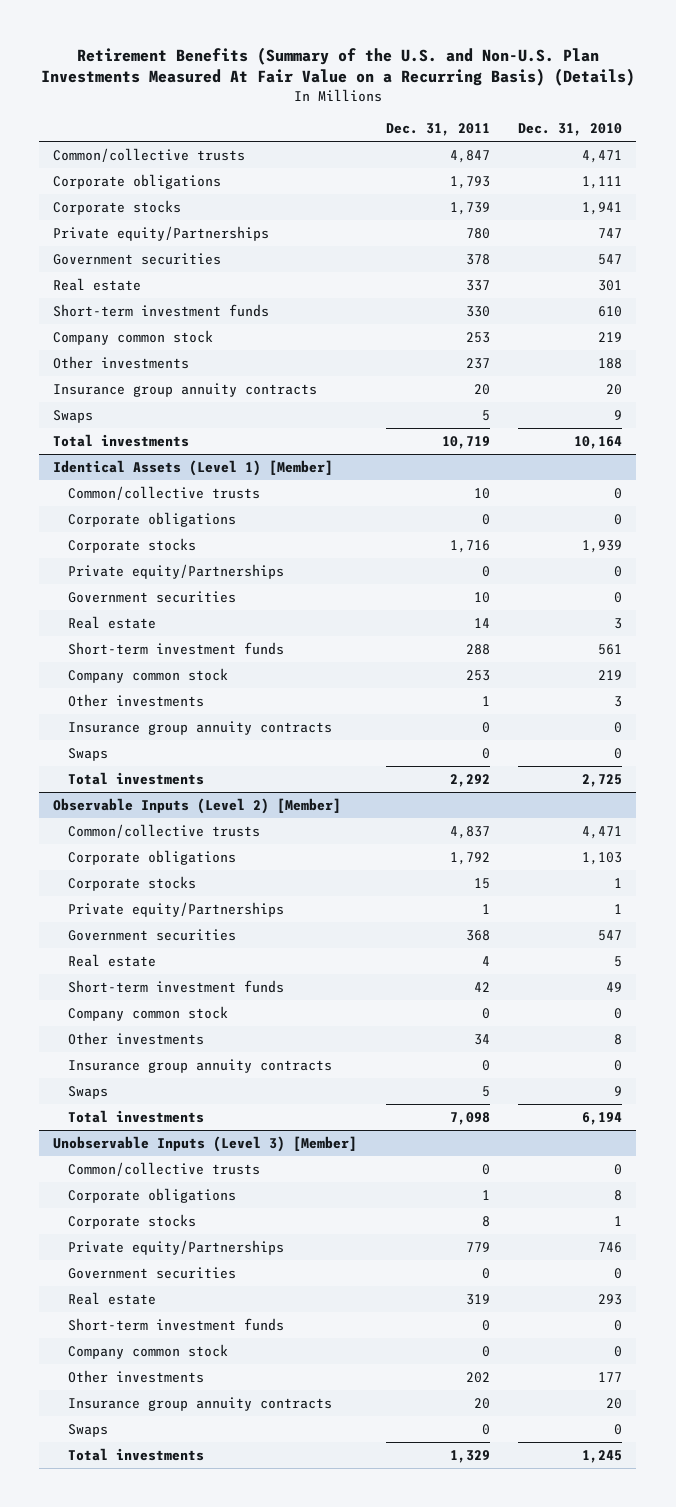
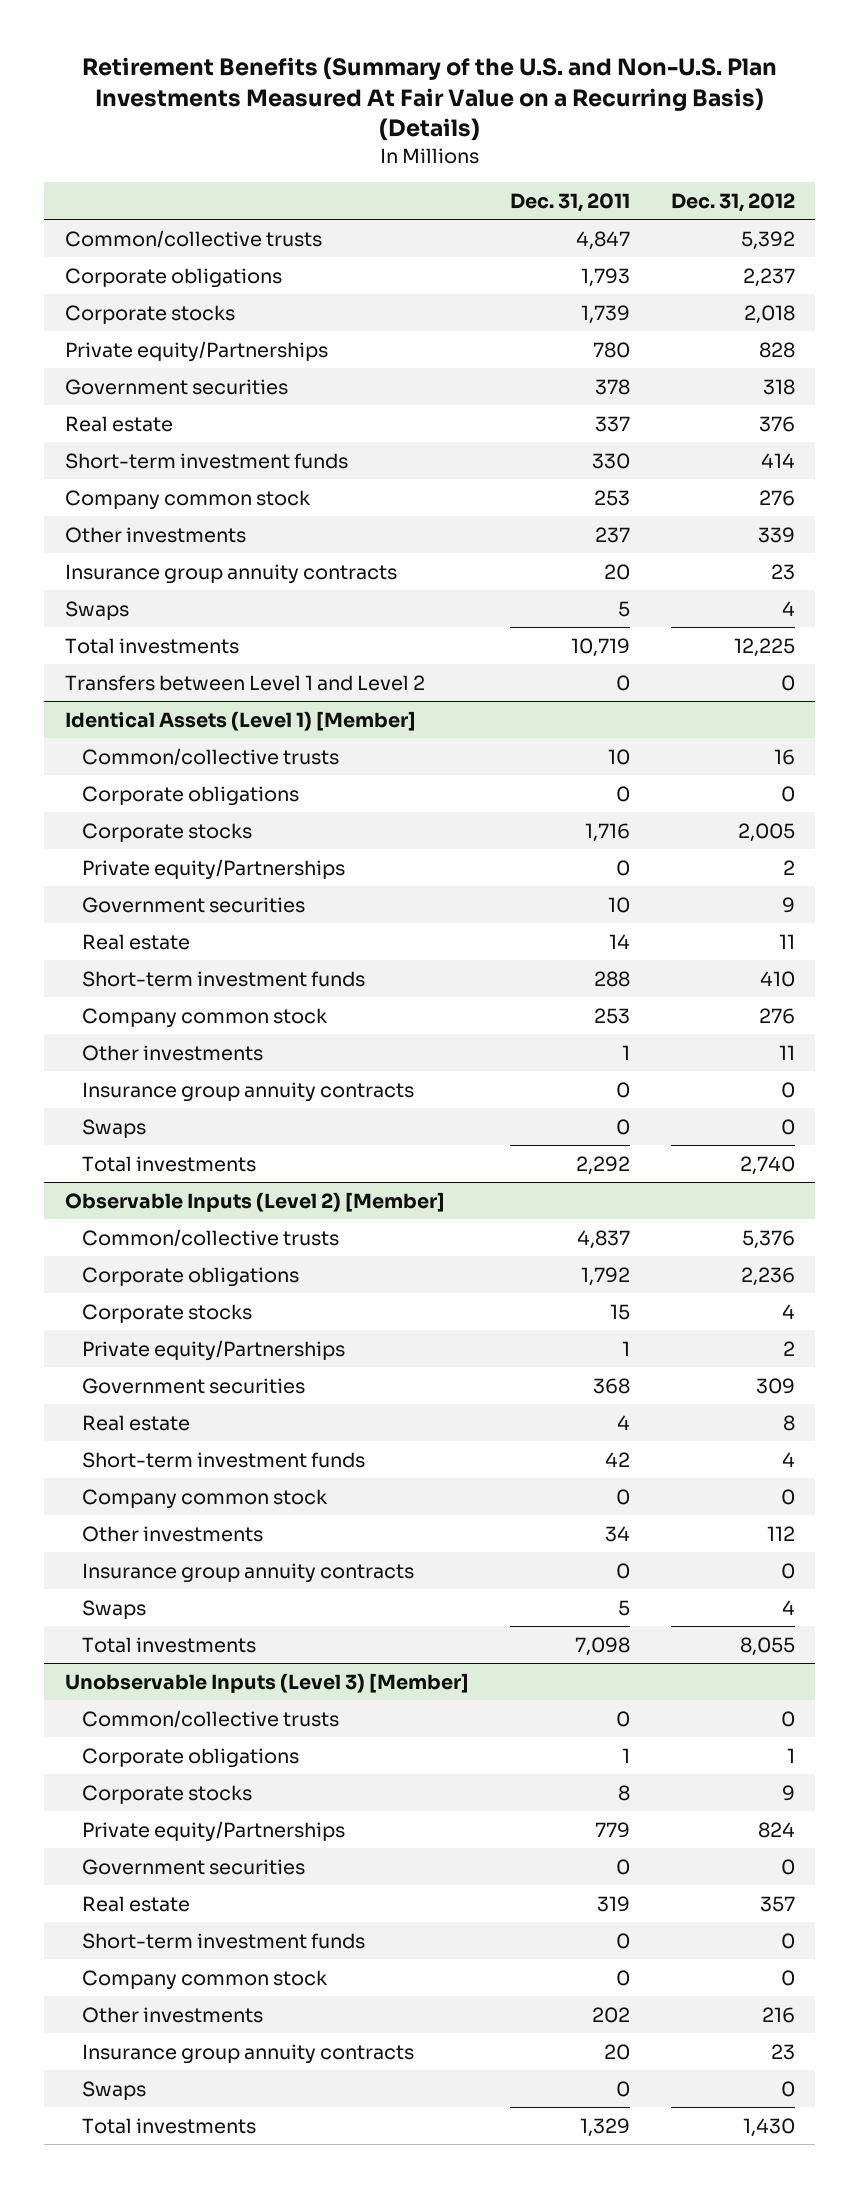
- | Dec. 31, 2011 | Dec. 31, 2010
+ | Dec. 31, 2011 | Dec. 31, 2012
+ Transfers between Level 1 and Level 2 | 0 | 0

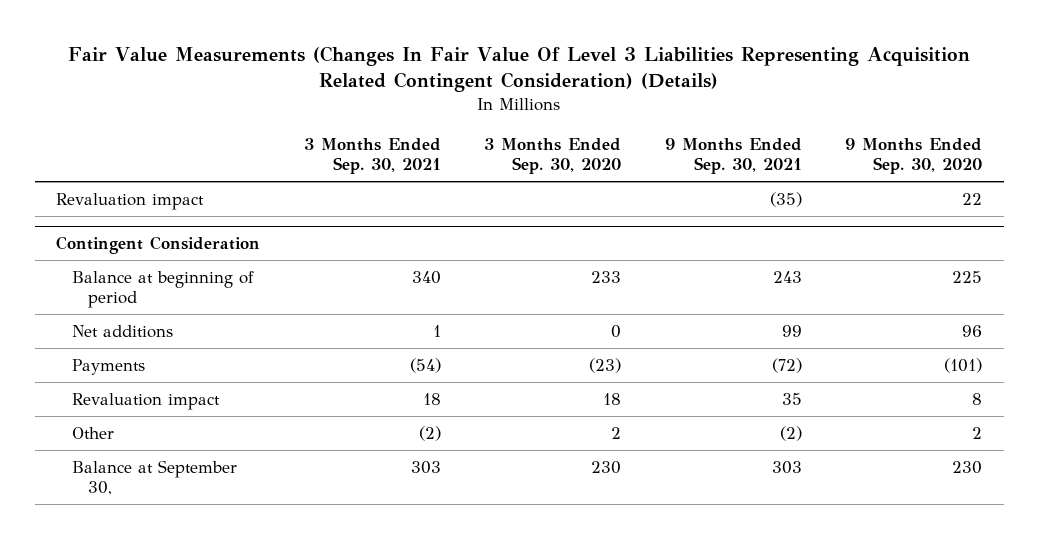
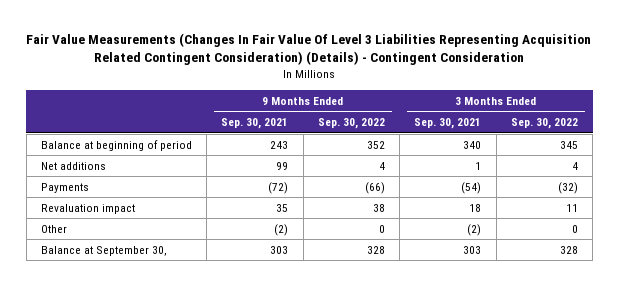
- Fair Value Measurements (Changes In Fair Value Of Level 3 Liabilities Representing Acquisition Related Contingent Consideration) (Details)
+ Fair Value Measurements (Changes In Fair Value Of Level 3 Liabilities Representing Acquisition Related Contingent Consideration) (Details) - Contingent Consideration
- | 3 Months Ended Sep. 30, 2021 | 3 Months Ended Sep. 30, 2020 | 9 Months Ended Sep. 30, 2021 | 9 Months Ended Sep. 30, 2020
+ | 9 Months Ended Sep. 30, 2021 | 9 Months Ended Sep. 30, 2022 | 3 Months Ended Sep. 30, 2021 | 3 Months Ended Sep. 30, 2022
- Revaluation impact | | | (35) | 22
- Contingent Consideration

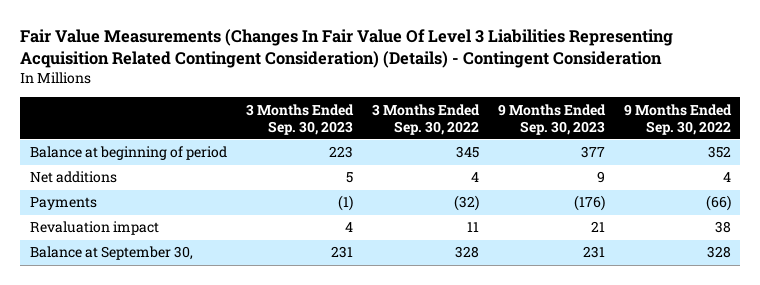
- | 9 Months Ended Sep. 30, 2021 | 9 Months Ended Sep. 30, 2022 | 3 Months Ended Sep. 30, 2021 | 3 Months Ended Sep. 30, 2022
+ | 3 Months Ended Sep. 30, 2023 | 3 Months Ended Sep. 30, 2022 | 9 Months Ended Sep. 30, 2023 | 9 Months Ended Sep. 30, 2022
- Other | (2) | 0 | (2) | 0

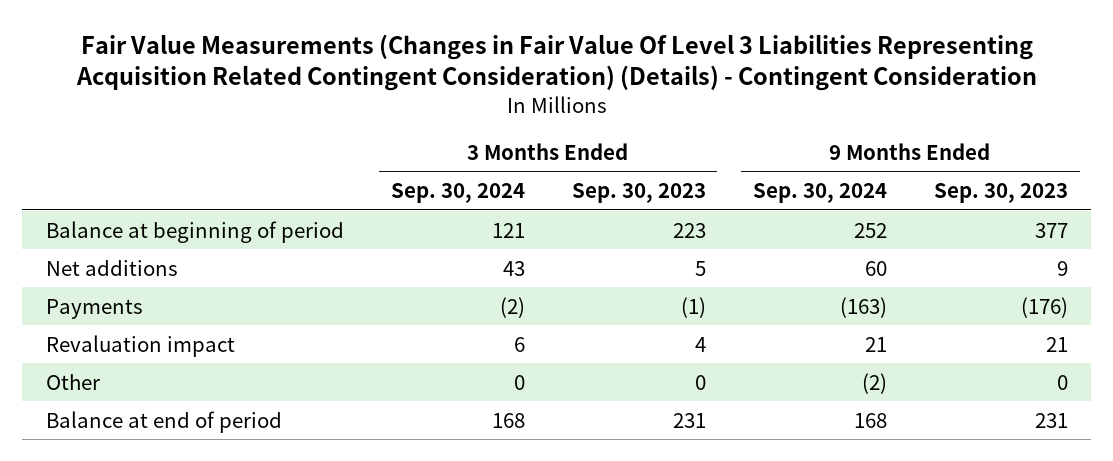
- Fair Value Measurements (Changes In Fair Value Of Level 3 Liabilities Representing Acquisition Related Contingent Consideration) (Details) - Contingent Consideration
+ Fair Value Measurements (Changes in Fair Value Of Level 3 Liabilities Representing Acquisition Related Contingent Consideration) (Details) - Contingent Consideration
- | 3 Months Ended Sep. 30, 2023 | 3 Months Ended Sep. 30, 2022 | 9 Months Ended Sep. 30, 2023 | 9 Months Ended Sep. 30, 2022
+ | 3 Months Ended Sep. 30, 2024 | 3 Months Ended Sep. 30, 2023 | 9 Months Ended Sep. 30, 2024 | 9 Months Ended Sep. 30, 2023
- Balance at September 30, | 231 | 328 | 231 | 328
+ Other | 0 | 0 | (2) | 0
+ Balance at end of period | 168 | 231 | 168 | 231

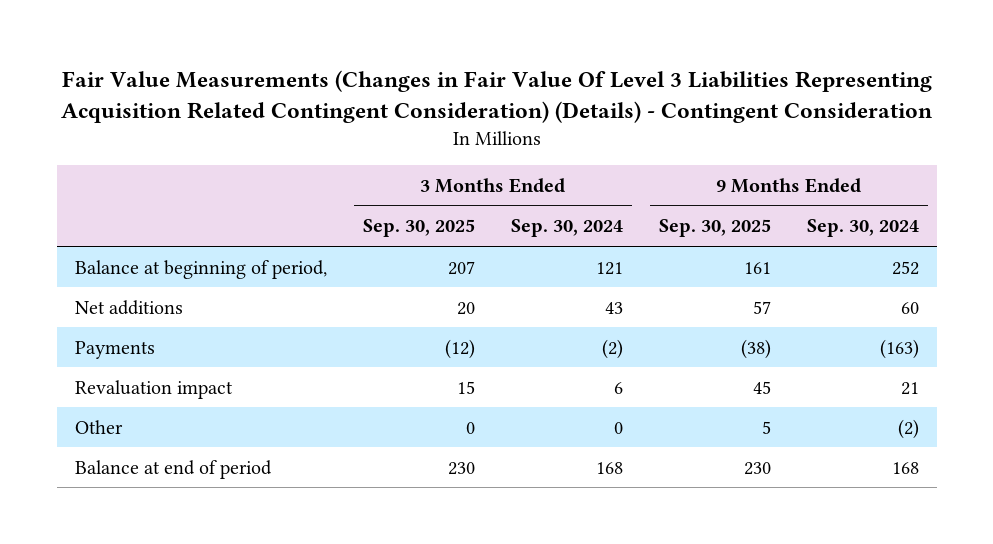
- | 3 Months Ended Sep. 30, 2024 | 3 Months Ended Sep. 30, 2023 | 9 Months Ended Sep. 30, 2024 | 9 Months Ended Sep. 30, 2023
+ | 3 Months Ended Sep. 30, 2025 | 3 Months Ended Sep. 30, 2024 | 9 Months Ended Sep. 30, 2025 | 9 Months Ended Sep. 30, 2024
- Balance at beginning of period | 121 | 223 | 252 | 377
+ Balance at beginning of period, | 207 | 121 | 161 | 252

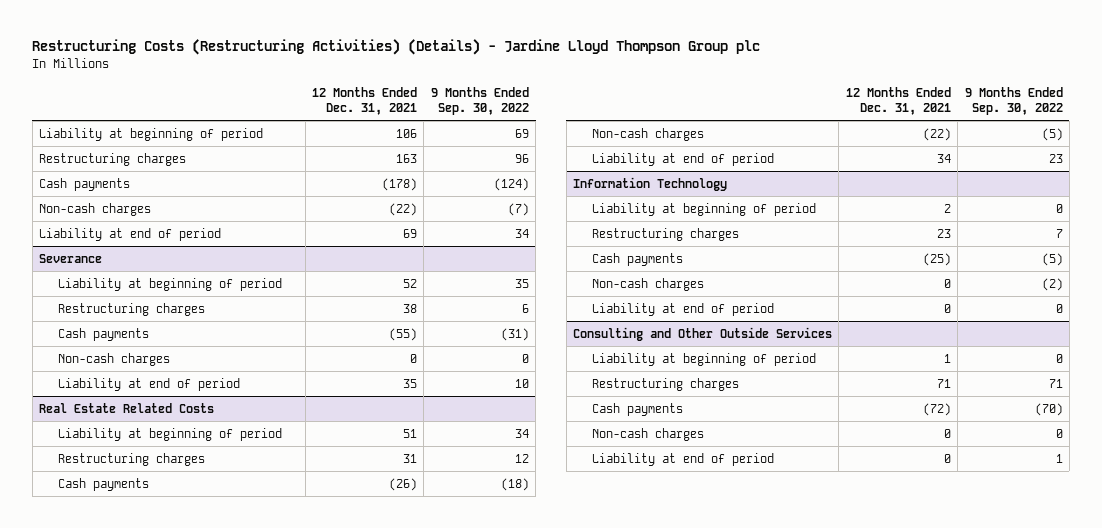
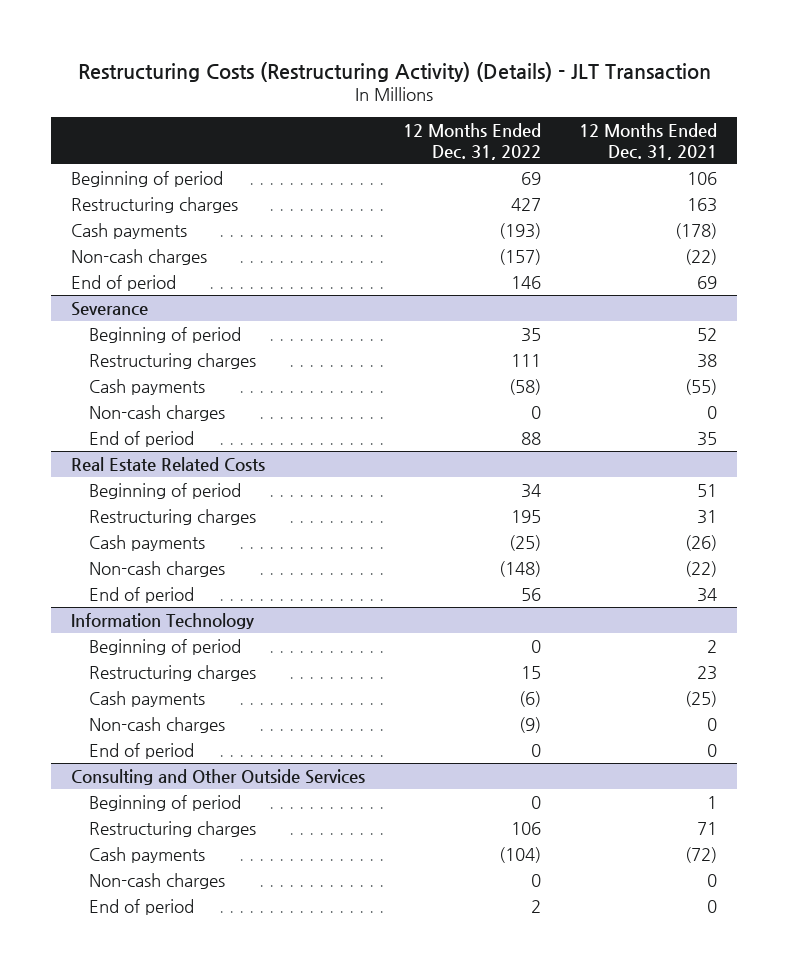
- Restructuring Costs (Restructuring Activities) (Details) - Jardine Lloyd Thompson Group plc
+ Restructuring Costs (Restructuring Activity) (Details) - JLT Transaction
- | 12 Months Ended Dec. 31, 2021 | 9 Months Ended Sep. 30, 2022
+ | 12 Months Ended Dec. 31, 2022 | 12 Months Ended Dec. 31, 2021
- Liability at beginning of period | 106 | 69
+ Beginning of period | 69 | 106
- Liability at end of period | 69 | 34
+ End of period | 146 | 69
@ Severance
- Liability at beginning of period | 52 | 35
+ Beginning of period | 35 | 52
- Liability at end of period | 35 | 10
+ End of period | 88 | 35
@ Real Estate Related Costs
- Liability at beginning of period | 51 | 34
+ Beginning of period | 34 | 51
- Liability at end of period | 34 | 23
+ End of period | 56 | 34
@ Information Technology
- Liability at beginning of period | 2 | 0
+ Beginning of period | 0 | 2
- Liability at end of period | 0 | 0
+ End of period | 0 | 0
@ Consulting and Other Outside Services
- Liability at beginning of period | 1 | 0
+ Beginning of period | 0 | 1
- Liability at end of period | 0 | 1
+ End of period | 2 | 0

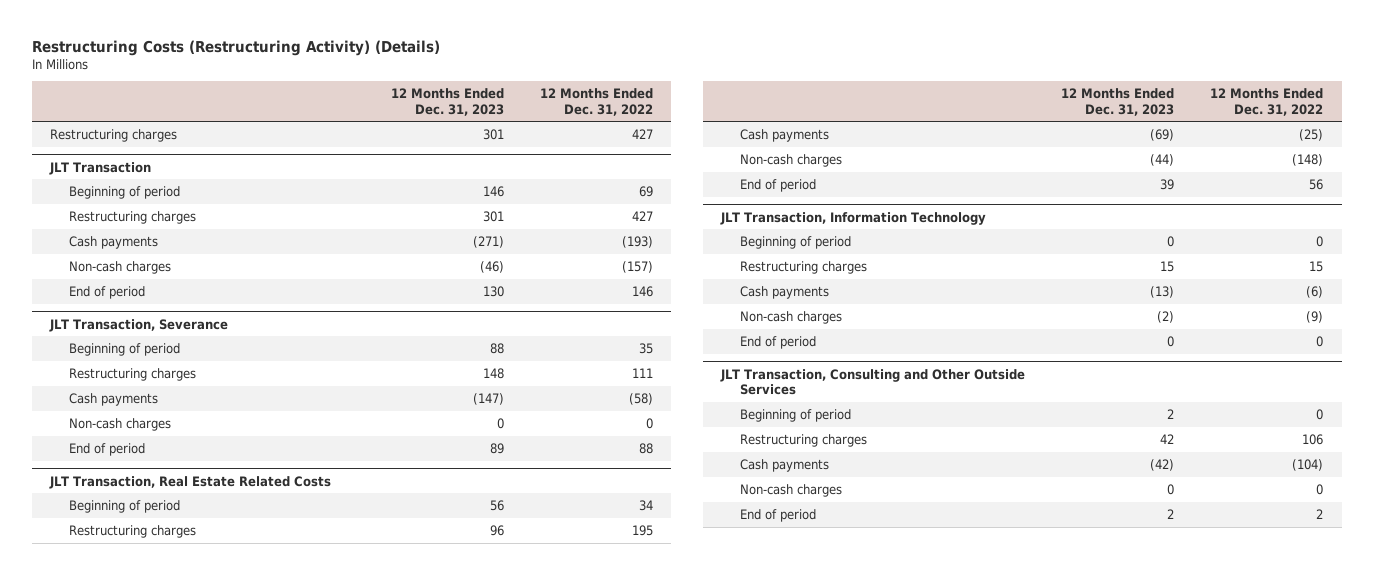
- Restructuring Costs (Restructuring Activity) (Details) - JLT Transaction
+ Restructuring Costs (Restructuring Activity) (Details)
- | 12 Months Ended Dec. 31, 2022 | 12 Months Ended Dec. 31, 2021
+ | 12 Months Ended Dec. 31, 2023 | 12 Months Ended Dec. 31, 2022
+ Restructuring charges | 301 | 427
+ JLT Transaction
- Severance
+ JLT Transaction, Severance
- Real Estate Related Costs
+ JLT Transaction, Real Estate Related Costs
- Information Technology
+ JLT Transaction, Information Technology
- Consulting and Other Outside Services
+ JLT Transaction, Consulting and Other Outside Services

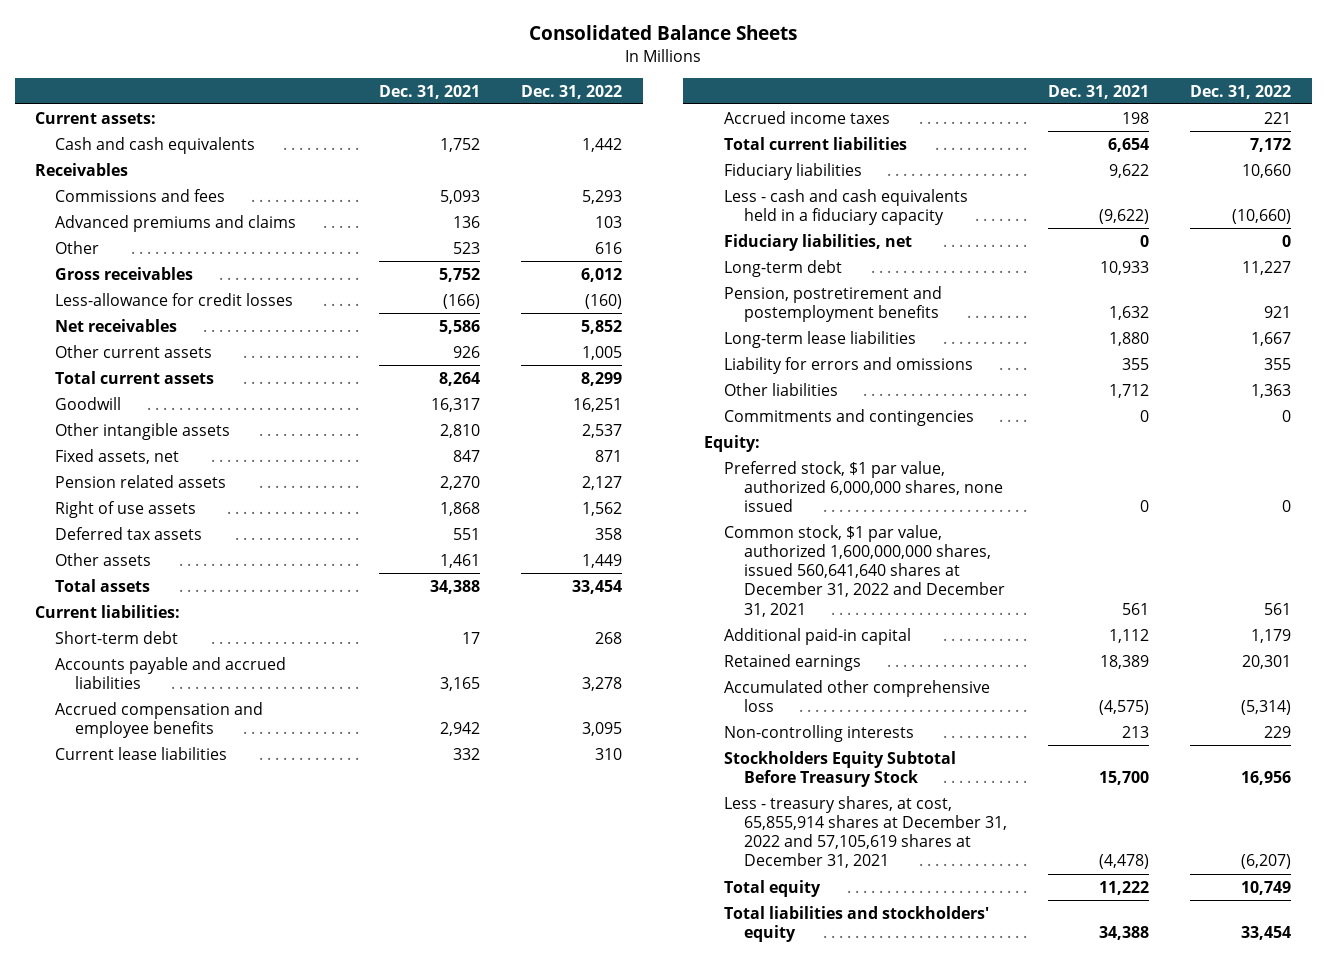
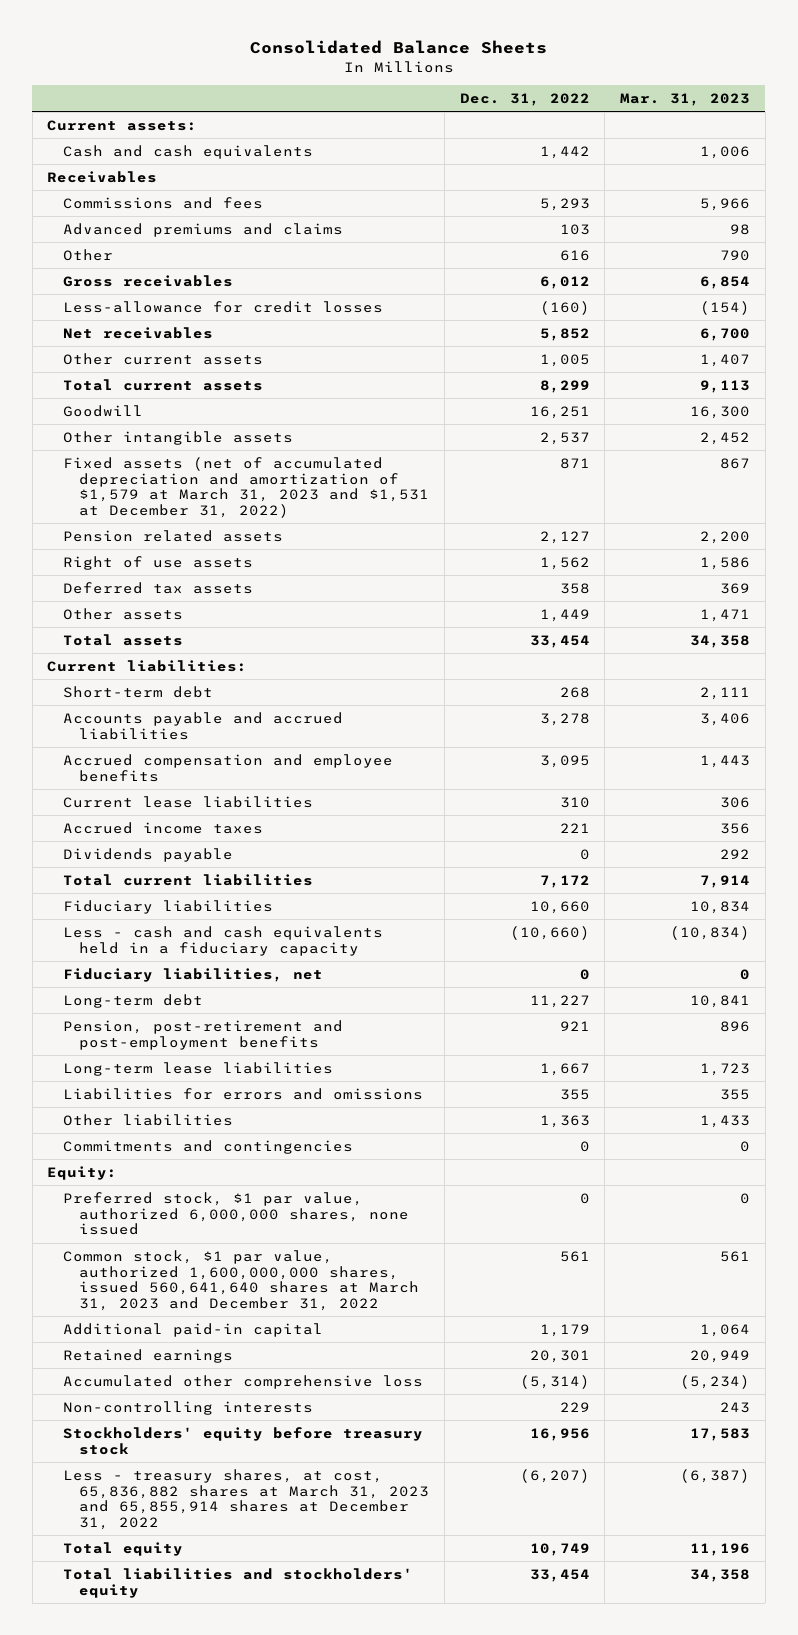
- | Dec. 31, 2021 | Dec. 31, 2022
+ | Dec. 31, 2022 | Mar. 31, 2023
- Fixed assets, net | 847 | 871
+ Fixed assets (net of accumulated depreciation and amortization of $1,579 at March 31, 2023 and $1,531 at December 31, 2022) | 871 | 867
+ Dividends payable | 0 | 292
- Pension, postretirement and postemployment benefits | 1,632 | 921
+ Pension, post-retirement and post-employment benefits | 921 | 896
- Liability for errors and omissions | 355 | 355
+ Liabilities for errors and omissions | 355 | 355
- Common stock, $1 par value, authorized 1,600,000,000 shares, issued 560,641,640 shares at December 31, 2022 and December 31, 2021 | 561 | 561
+ Common stock, $1 par value, authorized 1,600,000,000 shares, issued 560,641,640 shares at March 31, 2023 and December 31, 2022 | 561 | 561
- Stockholders Equity Subtotal Before Treasury Stock | 15,700 | 16,956
- Less - treasury shares, at cost, 65,855,914 shares at December 31, 2022 and 57,105,619 shares at December 31, 2021 | (4,478) | (6,207)
+ Stockholders' equity before treasury stock | 16,956 | 17,583
+ Less - treasury shares, at cost, 65,836,882 shares at March 31, 2023 and 65,855,914 shares at December 31, 2022 | (6,207) | (6,387)

